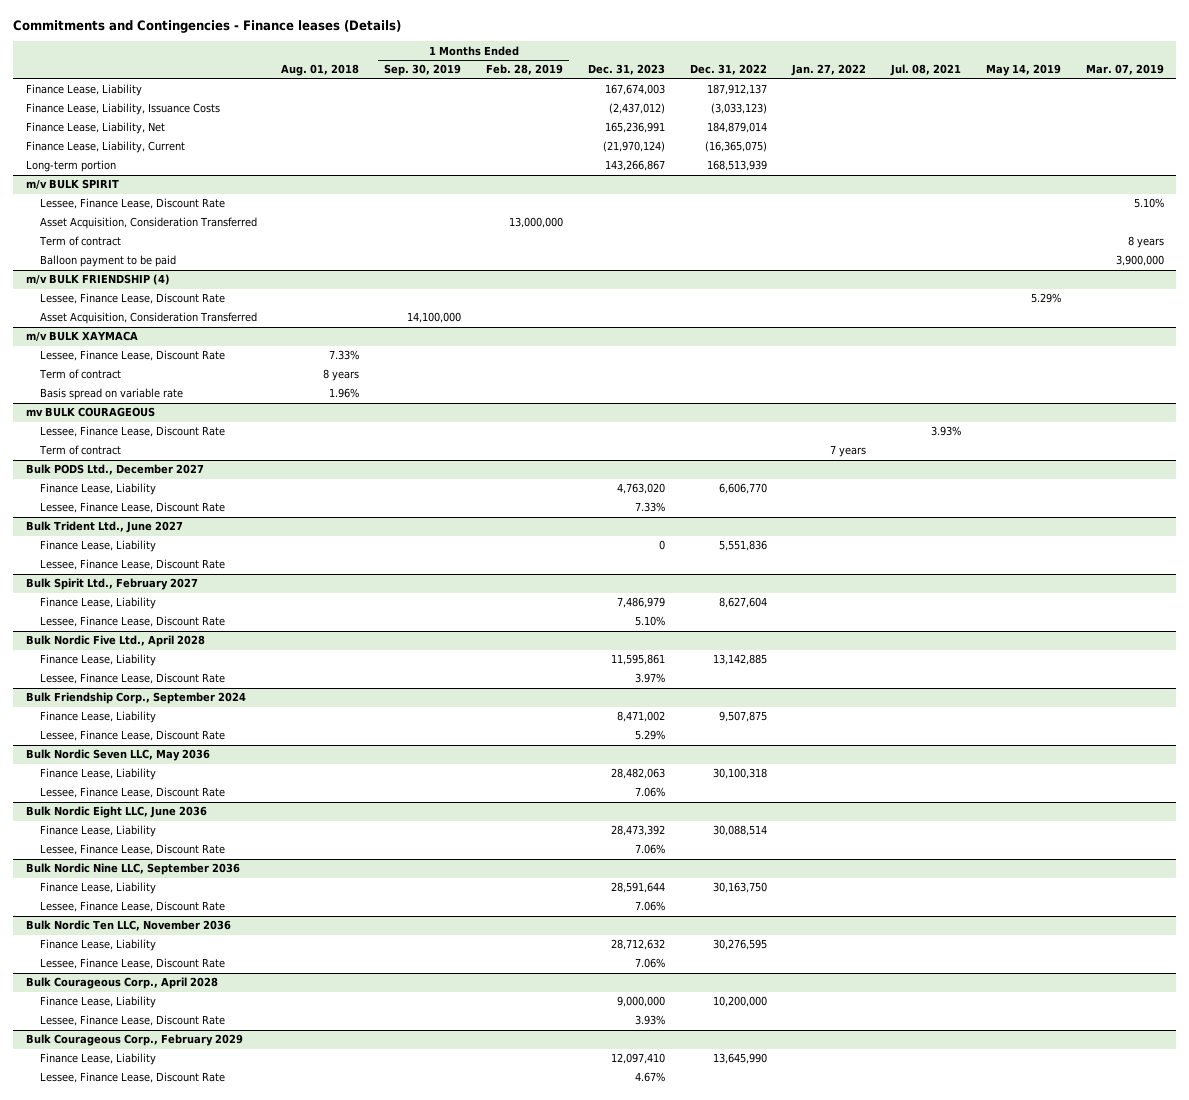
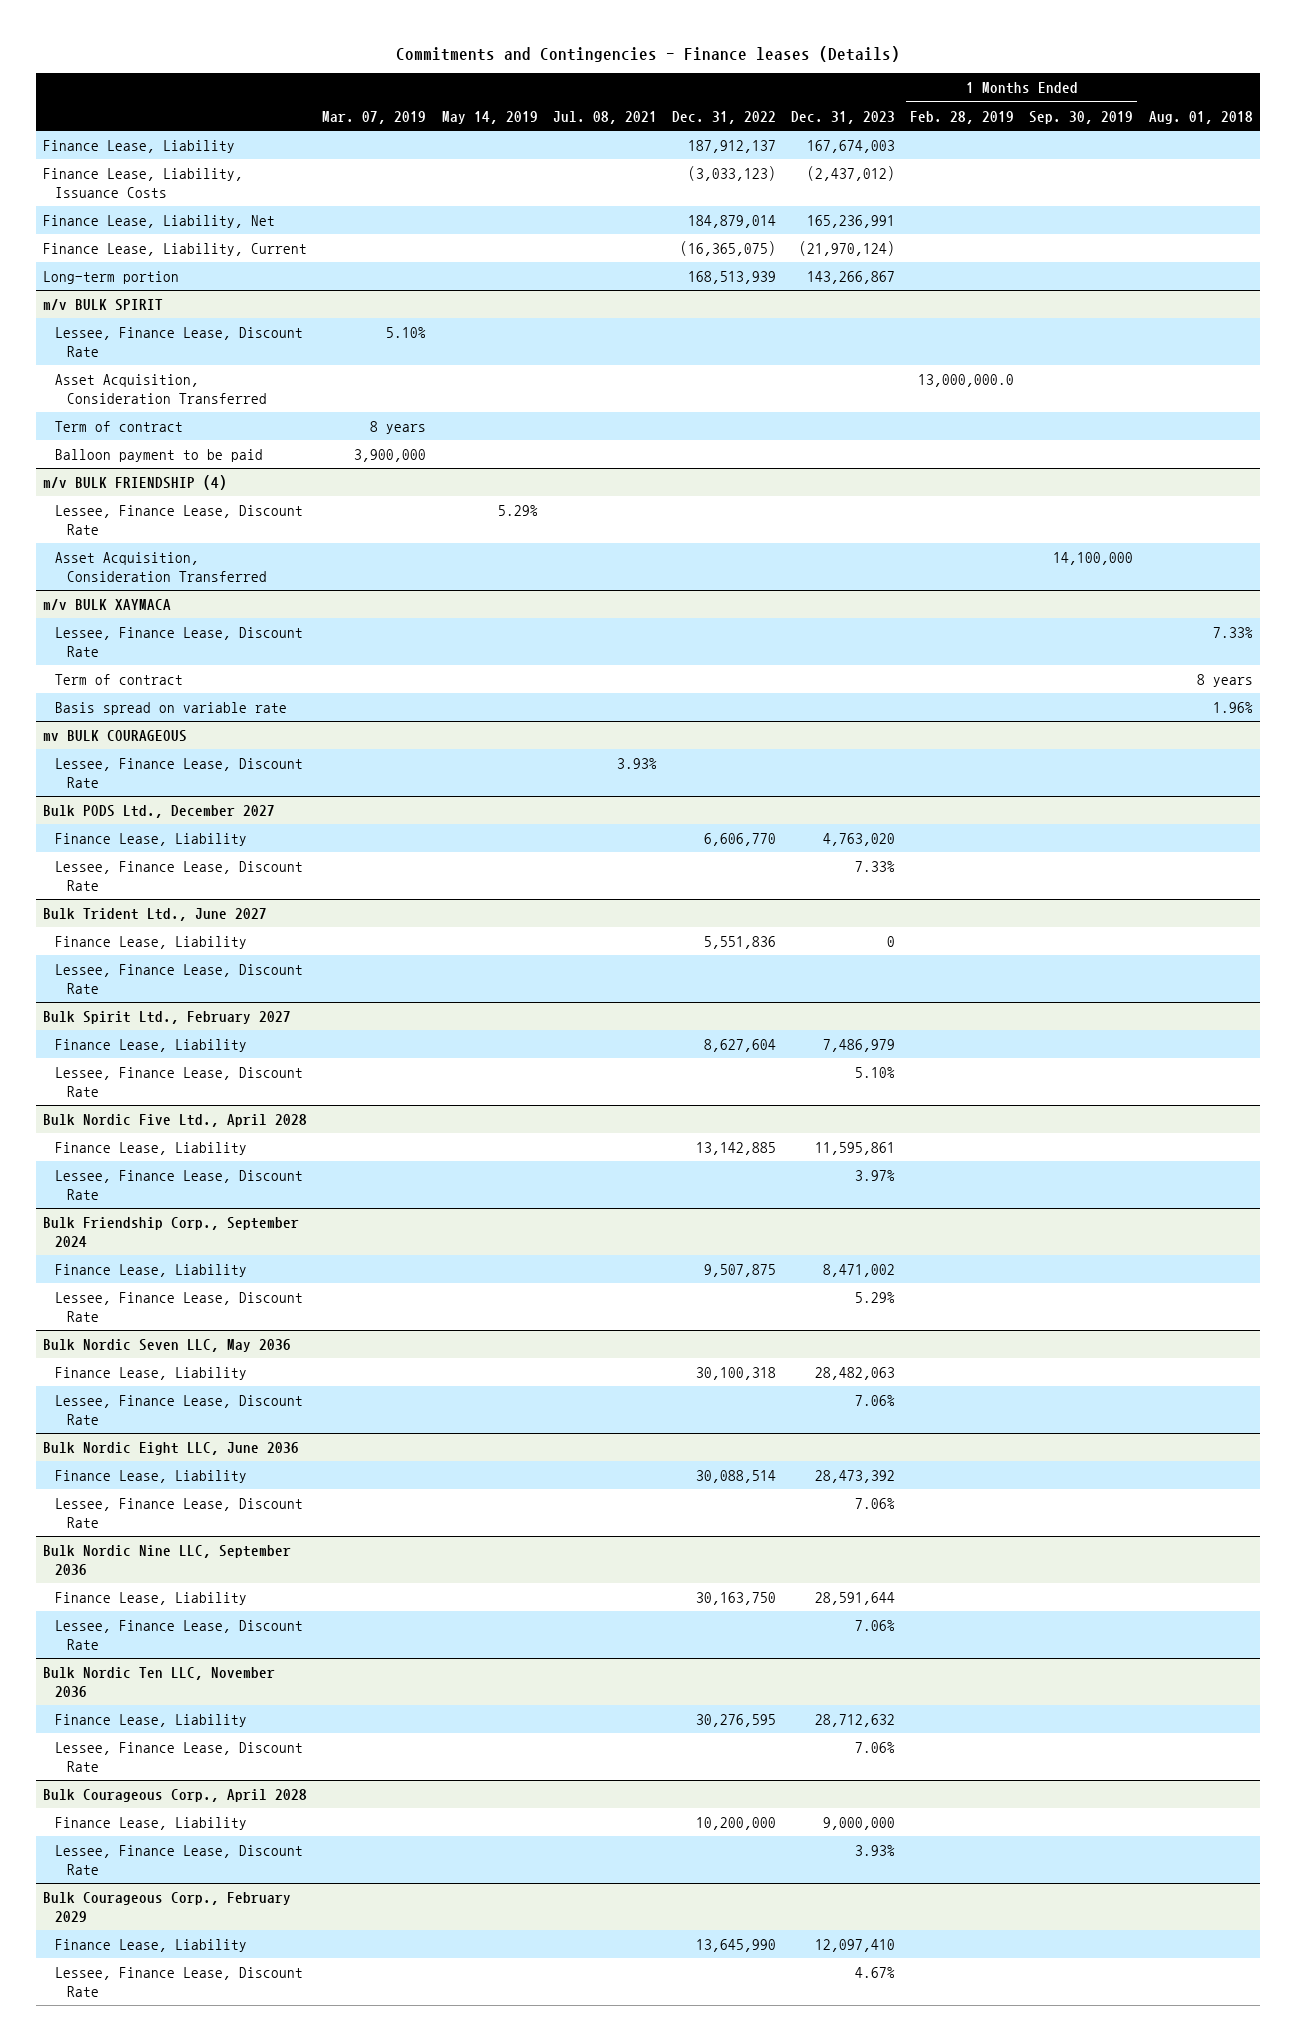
- | Aug. 01, 2018 | 1 Months Ended Sep. 30, 2019 | 1 Months Ended Feb. 28, 2019 | Dec. 31, 2023 | Dec. 31, 2022 | Jan. 27, 2022 | Jul. 08, 2021 | May 14, 2019 | Mar. 07, 2019
+ | Mar. 07, 2019 | May 14, 2019 | Jul. 08, 2021 | Dec. 31, 2022 | Dec. 31, 2023 | 1 Months Ended Feb. 28, 2019 | 1 Months Ended Sep. 30, 2019 | Aug. 01, 2018
@ m/v BULK SPIRIT
- Asset Acquisition, Consideration Transferred | | | 13,000,000 | | | | | |
+ Asset Acquisition, Consideration Transferred | | | | | | 13,000,000.0 | |
@ mv BULK COURAGEOUS
- Term of contract | | | | | | 7 years | | |

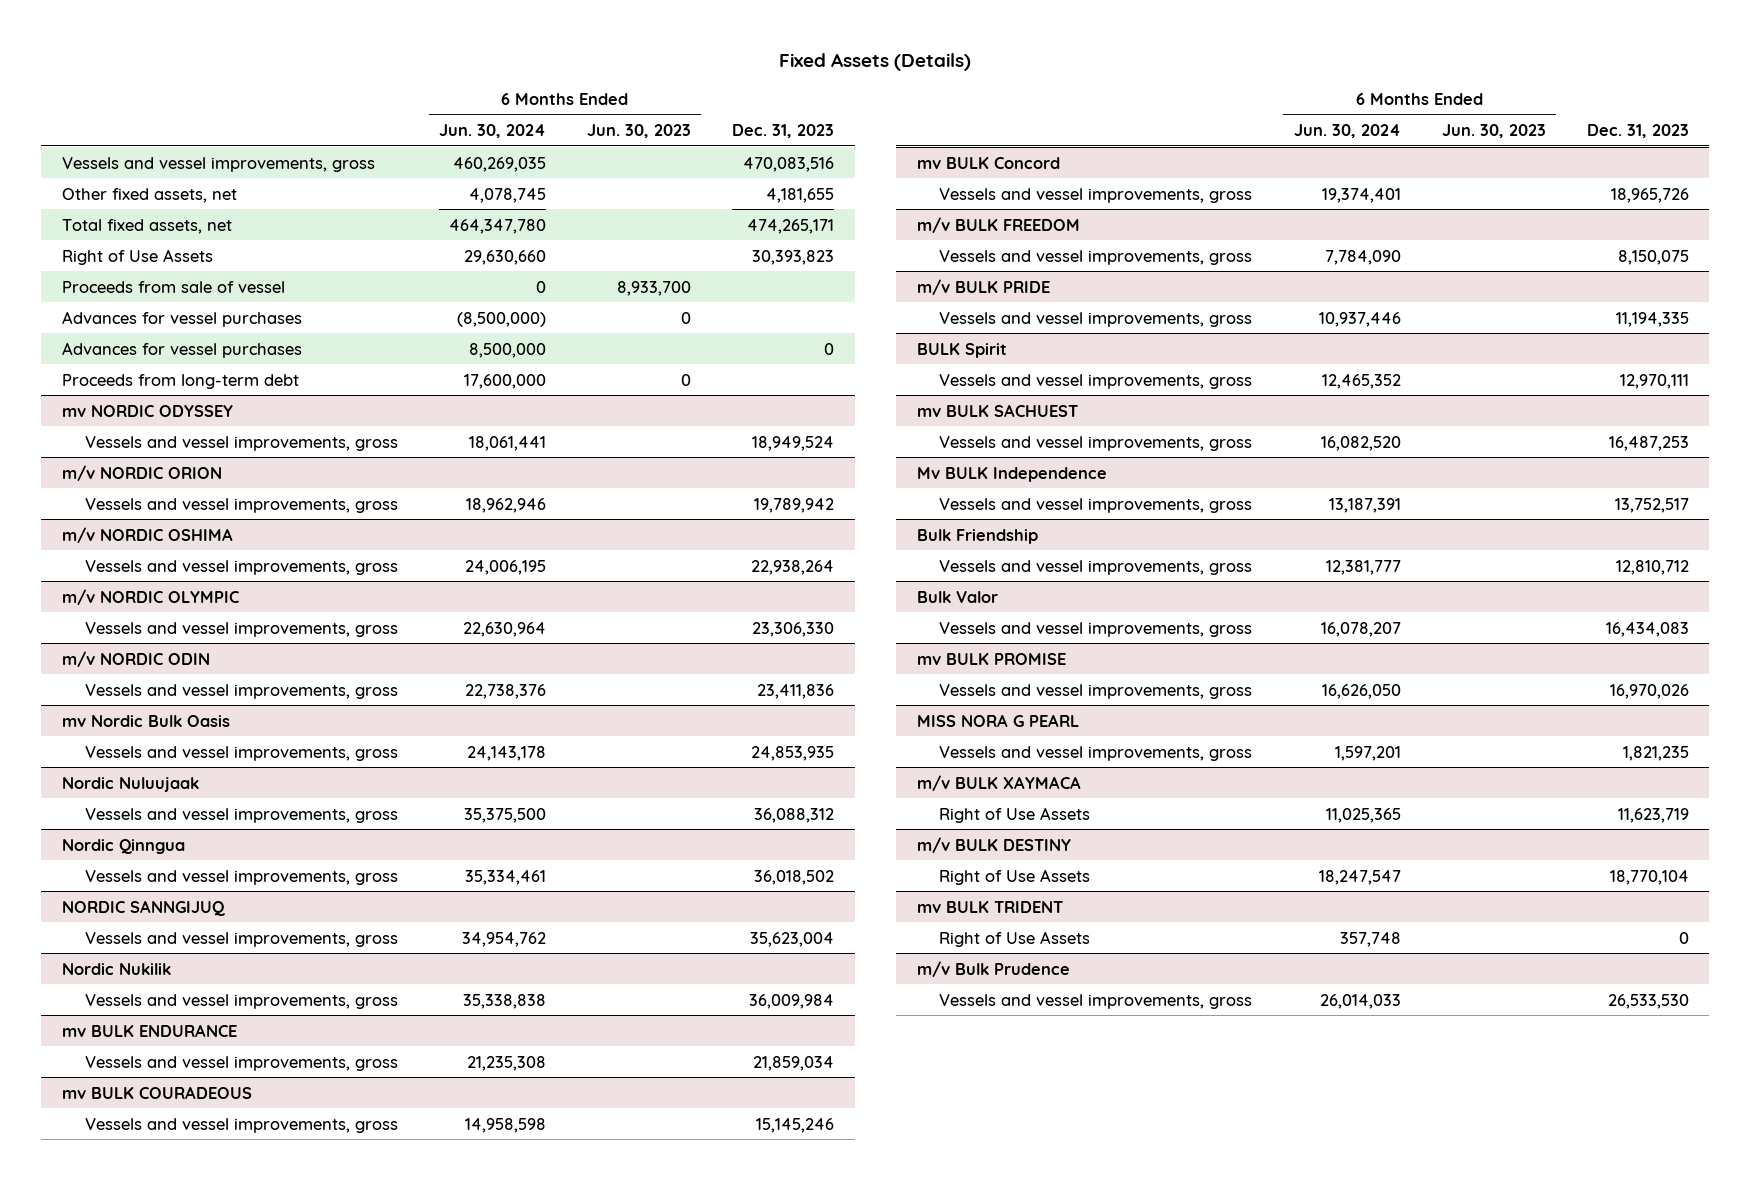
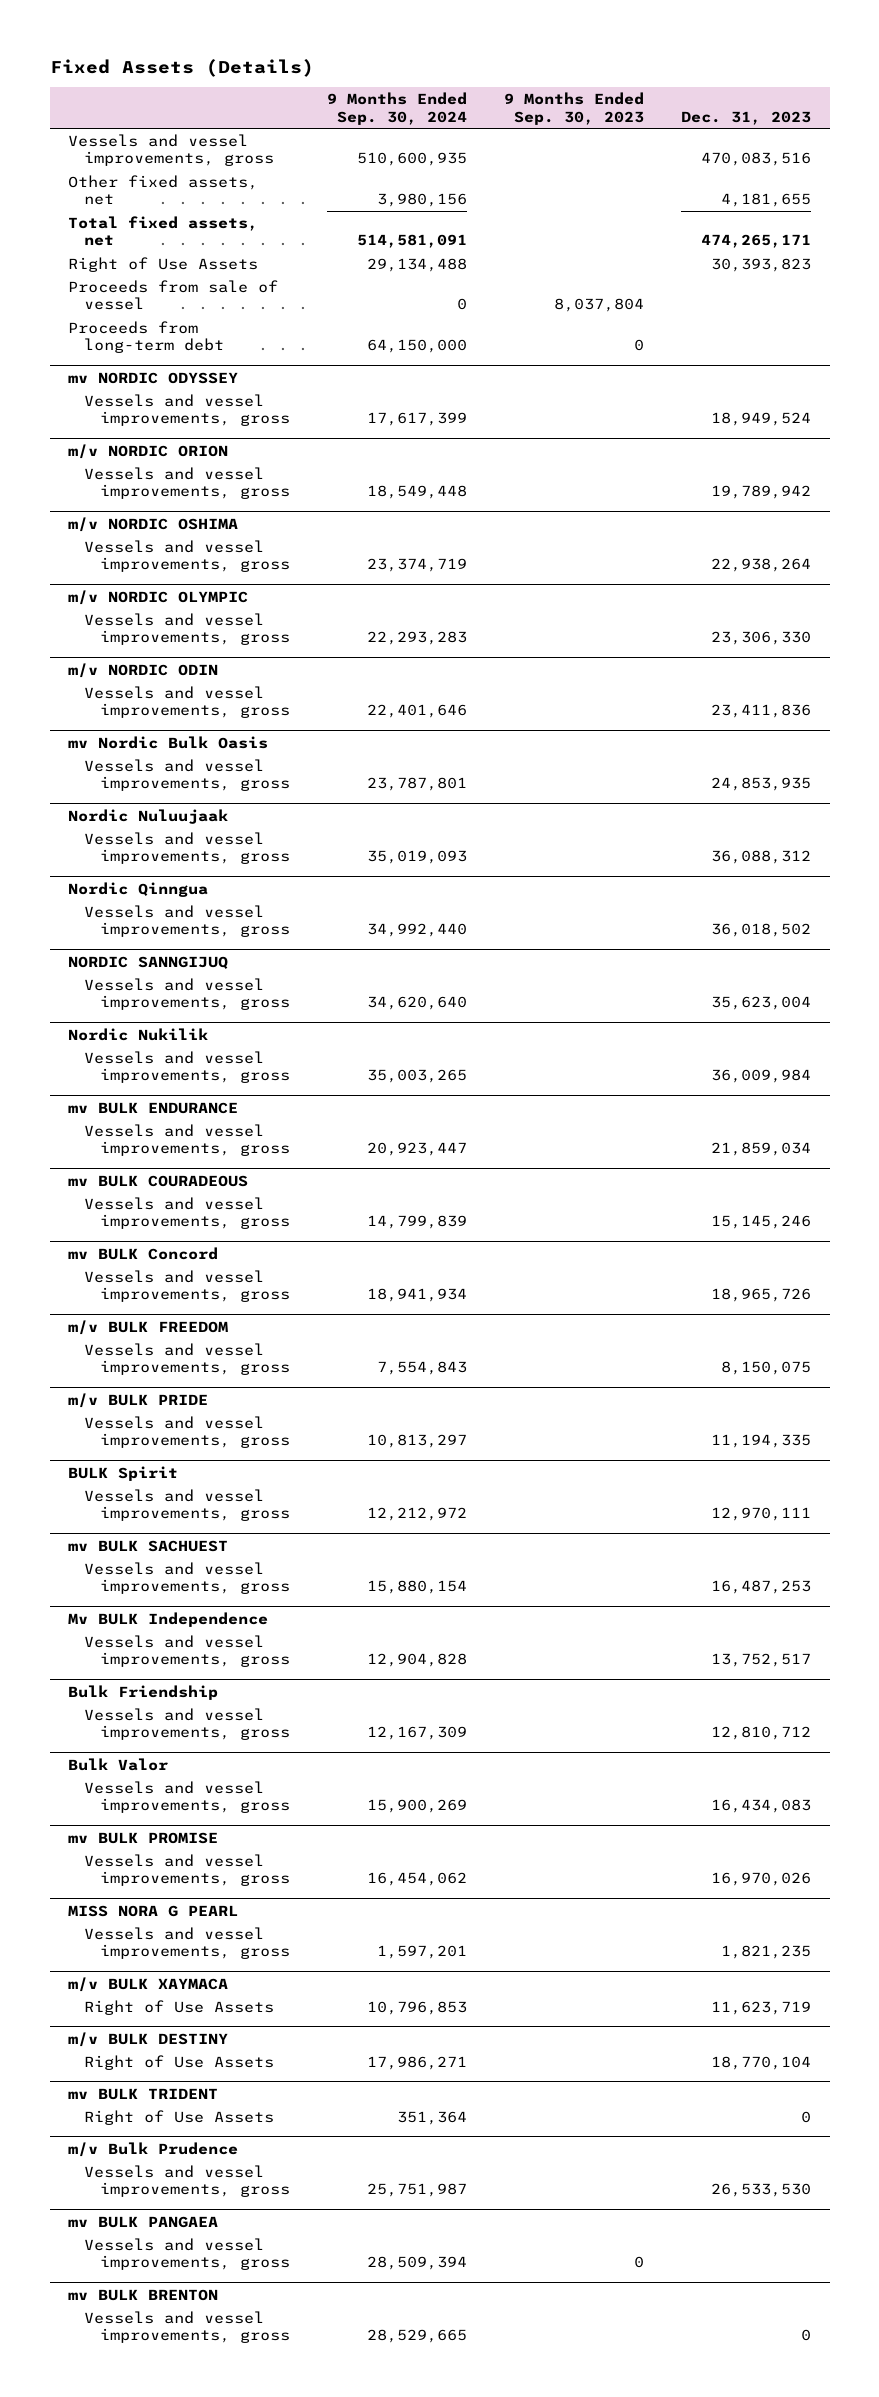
- | 6 Months Ended Jun. 30, 2024 | 6 Months Ended Jun. 30, 2023 | Dec. 31, 2023
+ | 9 Months Ended Sep. 30, 2024 | 9 Months Ended Sep. 30, 2023 | Dec. 31, 2023
- Advances for vessel purchases | (8,500,000) | 0 |
- Advances for vessel purchases | 8,500,000 | | 0
+ mv BULK PANGAEA
+ Vessels and vessel improvements, gross | 28,509,394 | 0 |
+ mv BULK BRENTON
+ Vessels and vessel improvements, gross | 28,529,665 | | 0

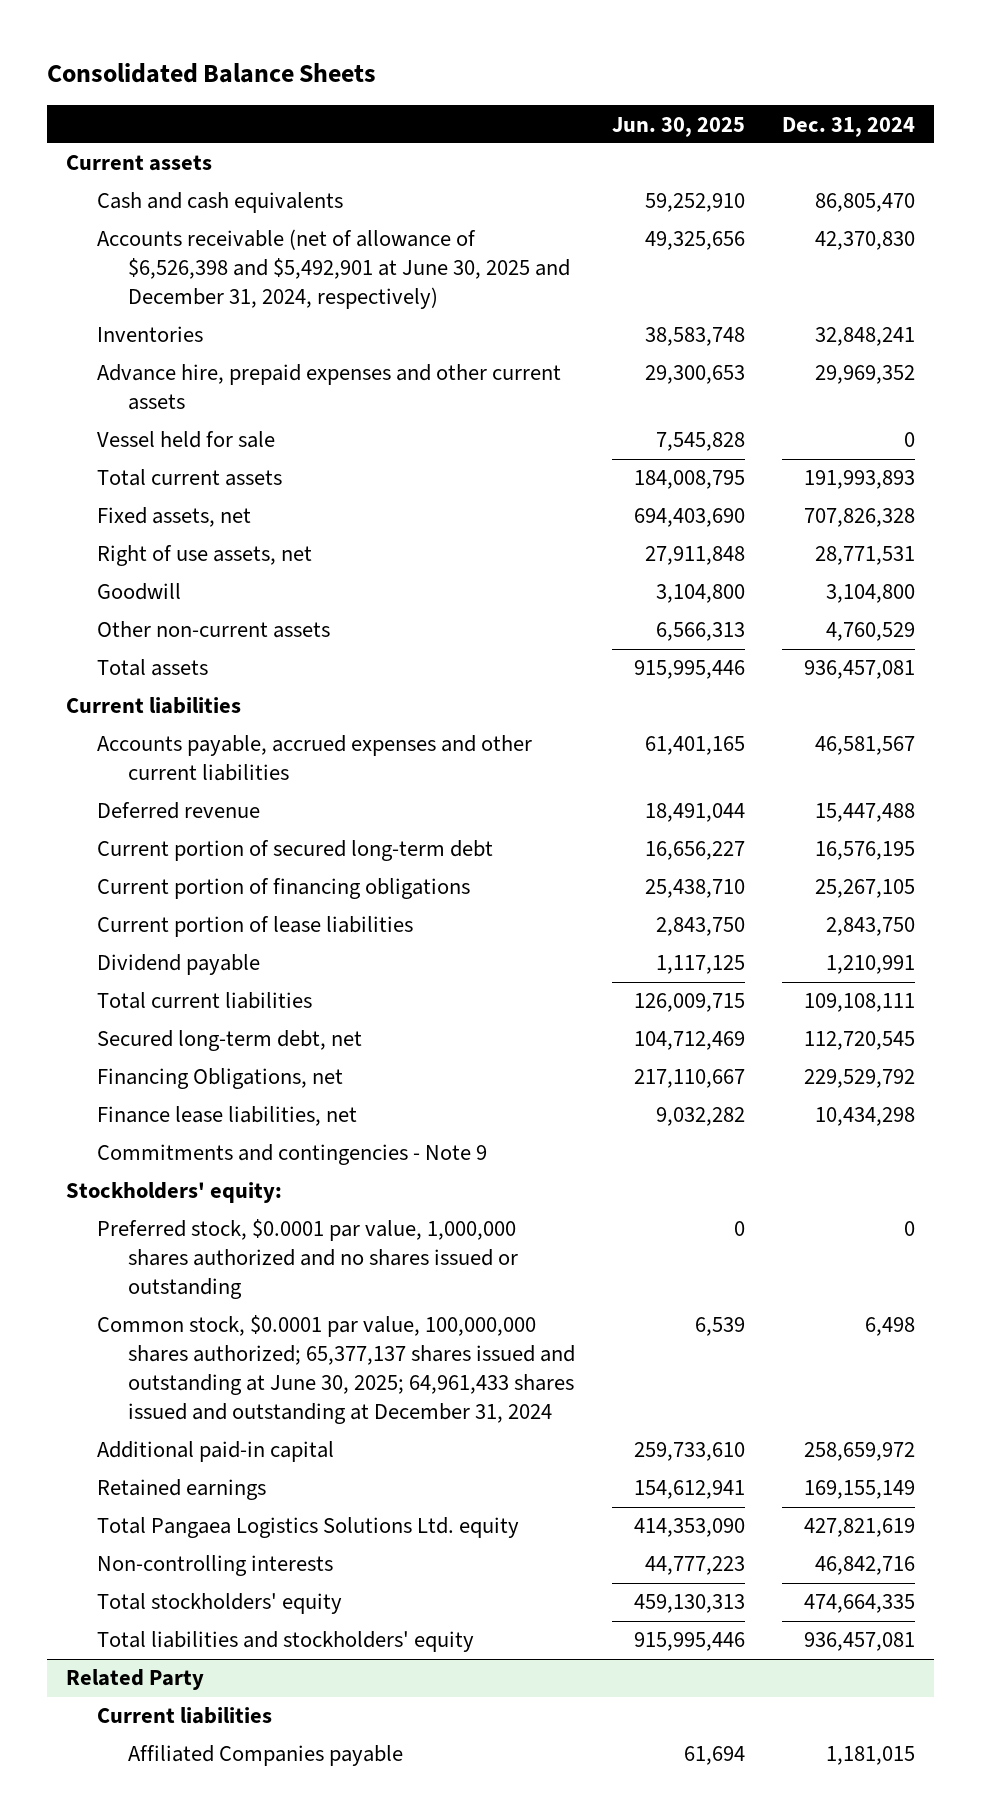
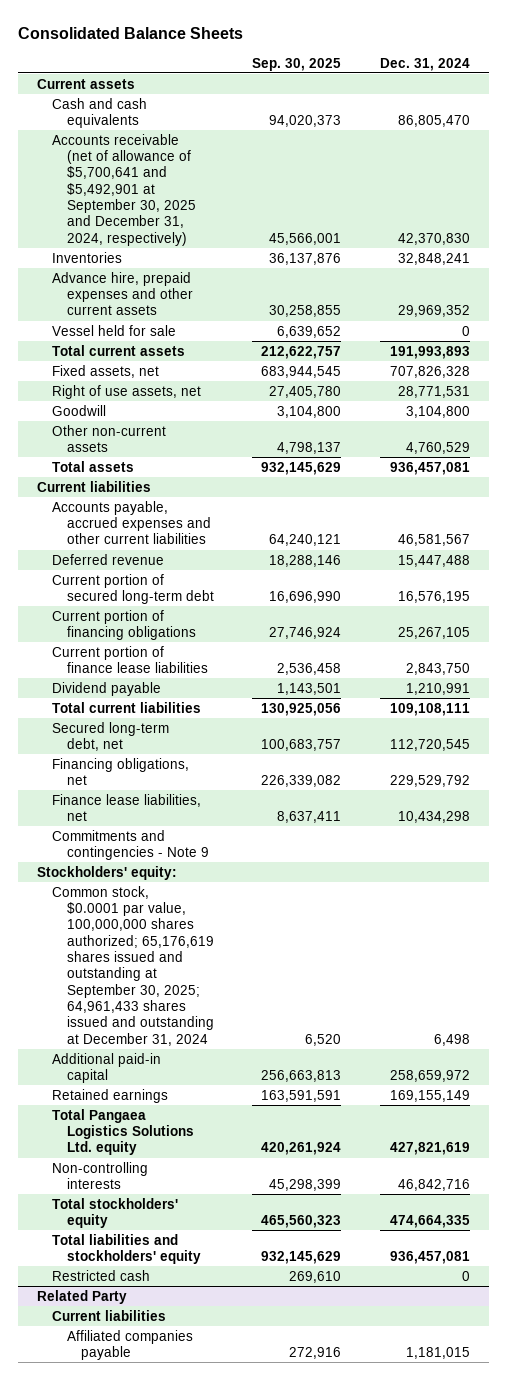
- | Jun. 30, 2025 | Dec. 31, 2024
+ | Sep. 30, 2025 | Dec. 31, 2024
- Accounts receivable (net of allowance of $6,526,398 and $5,492,901 at June 30, 2025 and December 31, 2024, respectively) | 49,325,656 | 42,370,830
+ Accounts receivable (net of allowance of $5,700,641 and $5,492,901 at September 30, 2025 and December 31, 2024, respectively) | 45,566,001 | 42,370,830
- Current portion of lease liabilities | 2,843,750 | 2,843,750
+ Current portion of finance lease liabilities | 2,536,458 | 2,843,750
- Financing Obligations, net | 217,110,667 | 229,529,792
+ Financing obligations, net | 226,339,082 | 229,529,792
- Preferred stock, $0.0001 par value, 1,000,000 shares authorized and no shares issued or outstanding | 0 | 0
- Common stock, $0.0001 par value, 100,000,000 shares authorized; 65,377,137 shares issued and outstanding at June 30, 2025; 64,961,433 shares issued and outstanding at December 31, 2024 | 6,539 | 6,498
+ Common stock, $0.0001 par value, 100,000,000 shares authorized; 65,176,619 shares issued and outstanding at September 30, 2025; 64,961,433 shares issued and outstanding at December 31, 2024 | 6,520 | 6,498
+ Restricted cash | 269,610 | 0
@ Related Party
- Affiliated Companies payable | 61,694 | 1,181,015
+ Affiliated companies payable | 272,916 | 1,181,015

